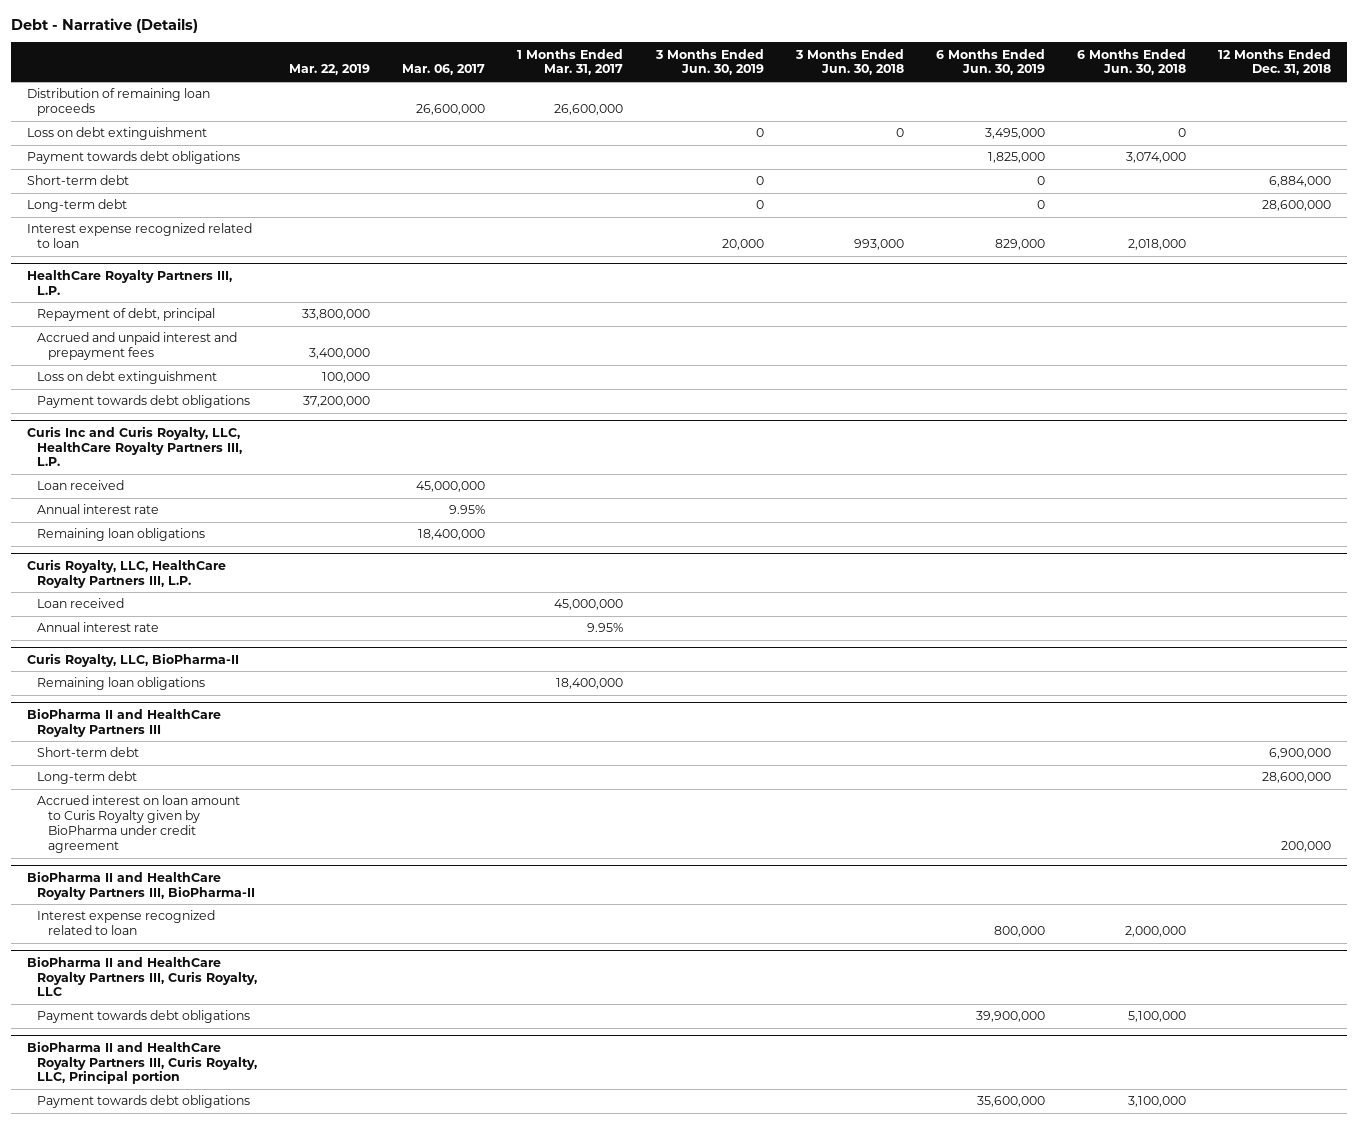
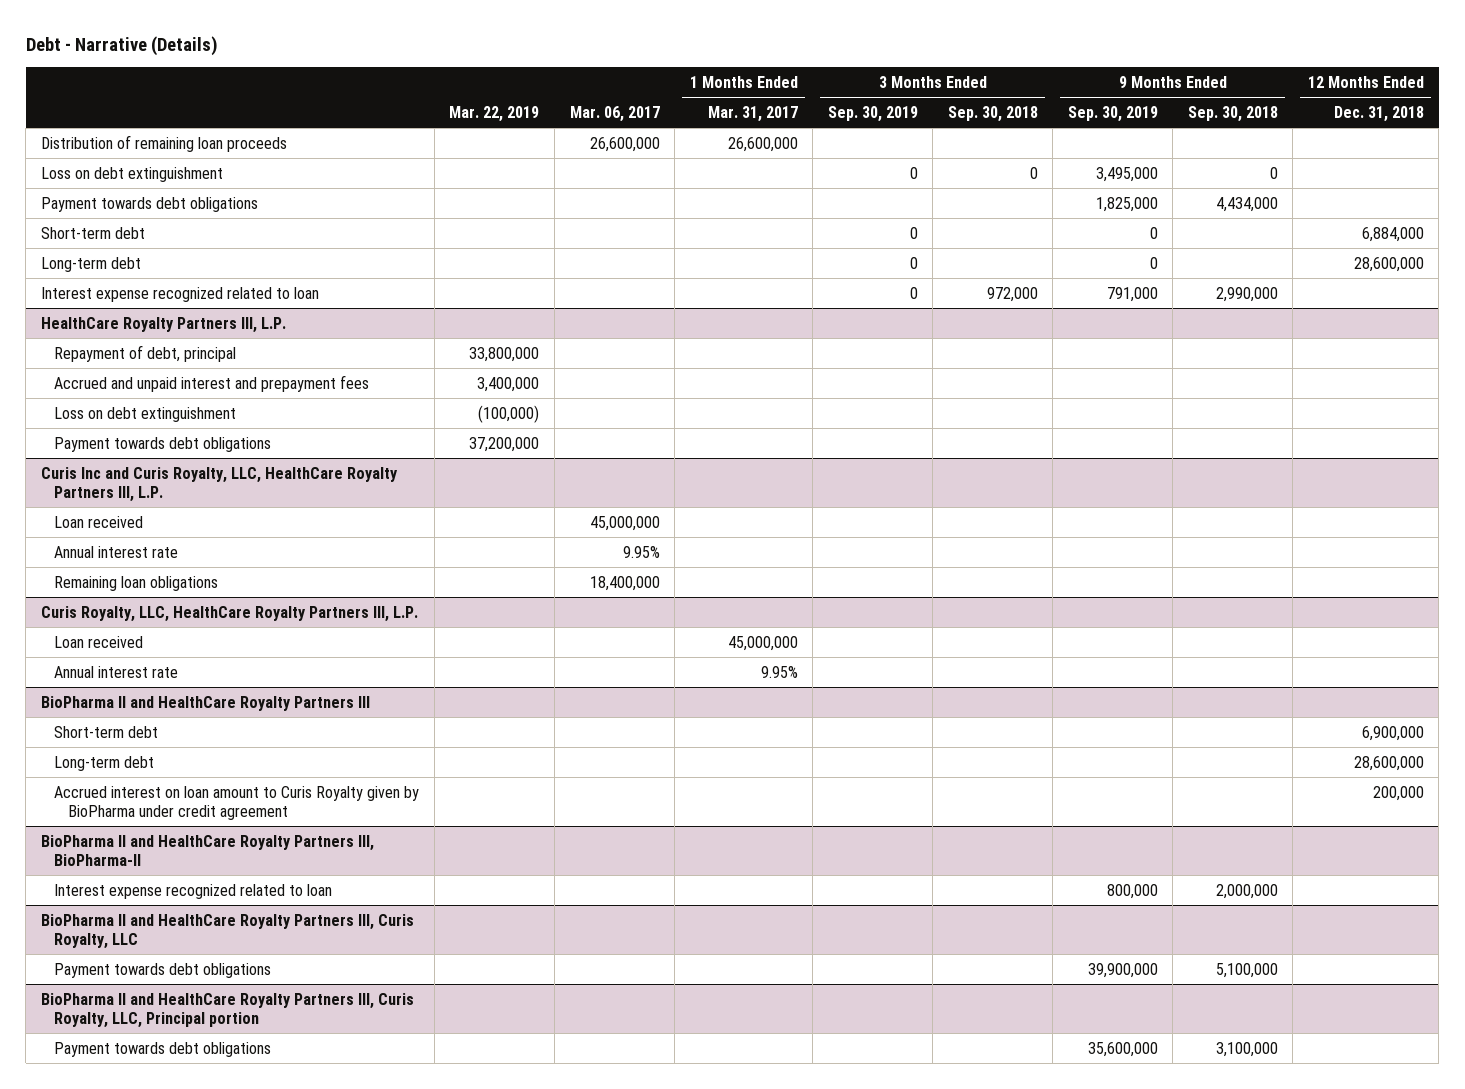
- | Mar. 22, 2019 | Mar. 06, 2017 | 1 Months Ended Mar. 31, 2017 | 3 Months Ended Jun. 30, 2019 | 3 Months Ended Jun. 30, 2018 | 6 Months Ended Jun. 30, 2019 | 6 Months Ended Jun. 30, 2018 | 12 Months Ended Dec. 31, 2018
+ | Mar. 22, 2019 | Mar. 06, 2017 | 1 Months Ended Mar. 31, 2017 | 3 Months Ended Sep. 30, 2019 | 3 Months Ended Sep. 30, 2018 | 9 Months Ended Sep. 30, 2019 | 9 Months Ended Sep. 30, 2018 | 12 Months Ended Dec. 31, 2018
@ HealthCare Royalty Partners III, L.P.
- Loss on debt extinguishment | 100,000 | | | | | | |
+ Loss on debt extinguishment | (100,000) | | | | | | |
- Curis Royalty, LLC, BioPharma-II
- Remaining loan obligations | | | 18,400,000 | | | | |

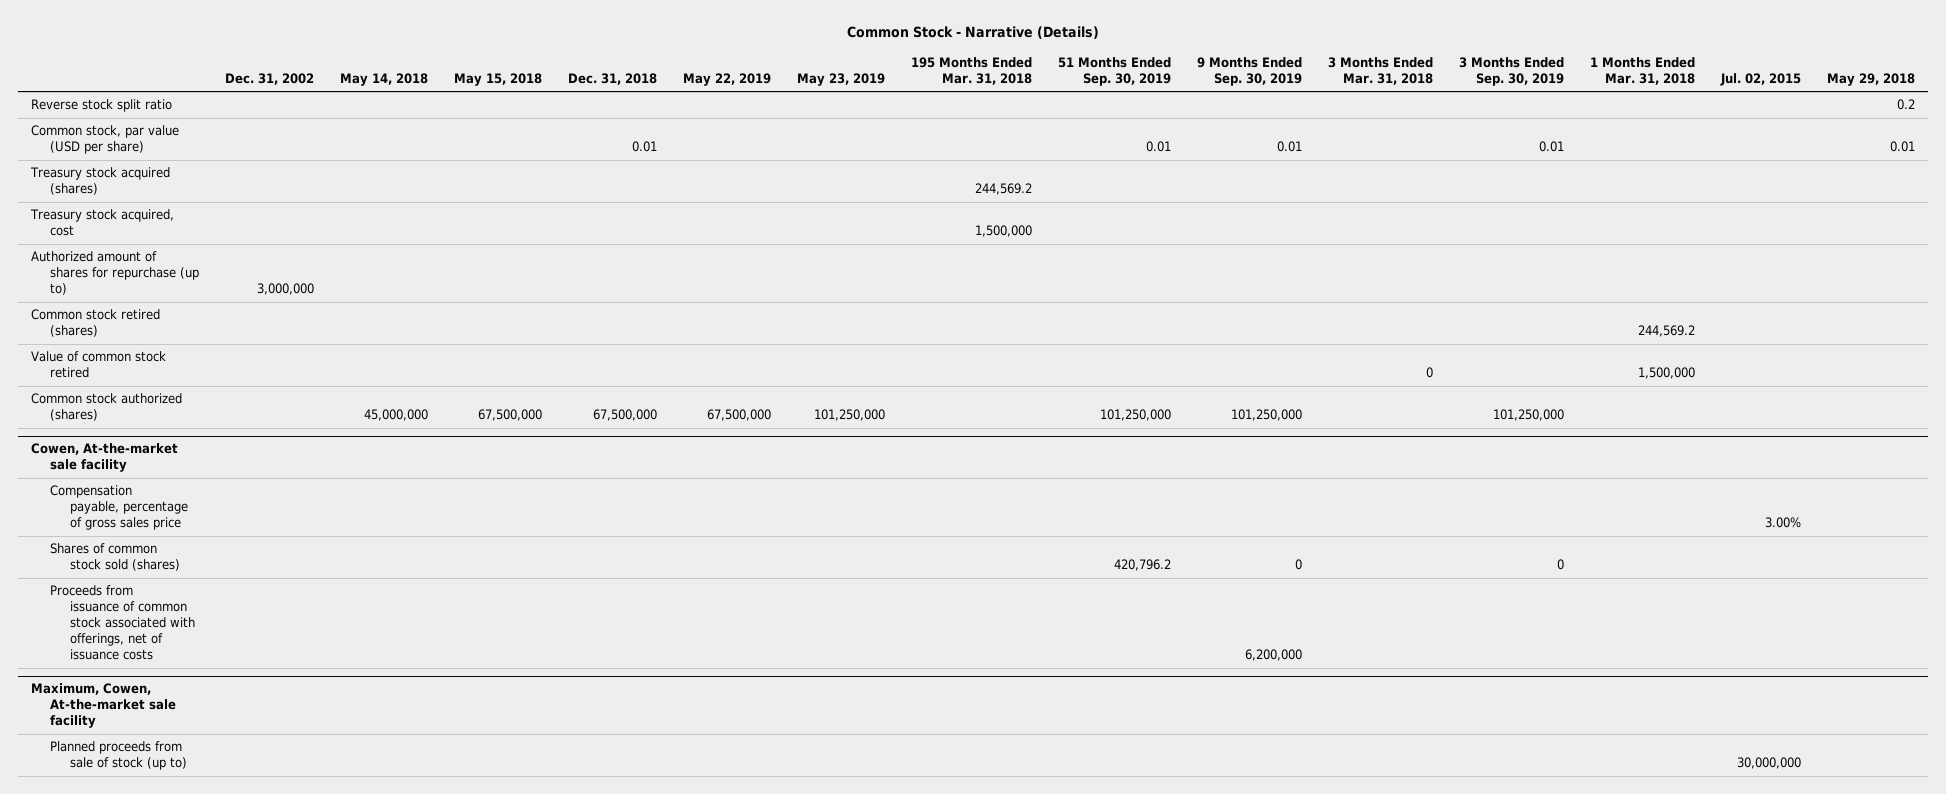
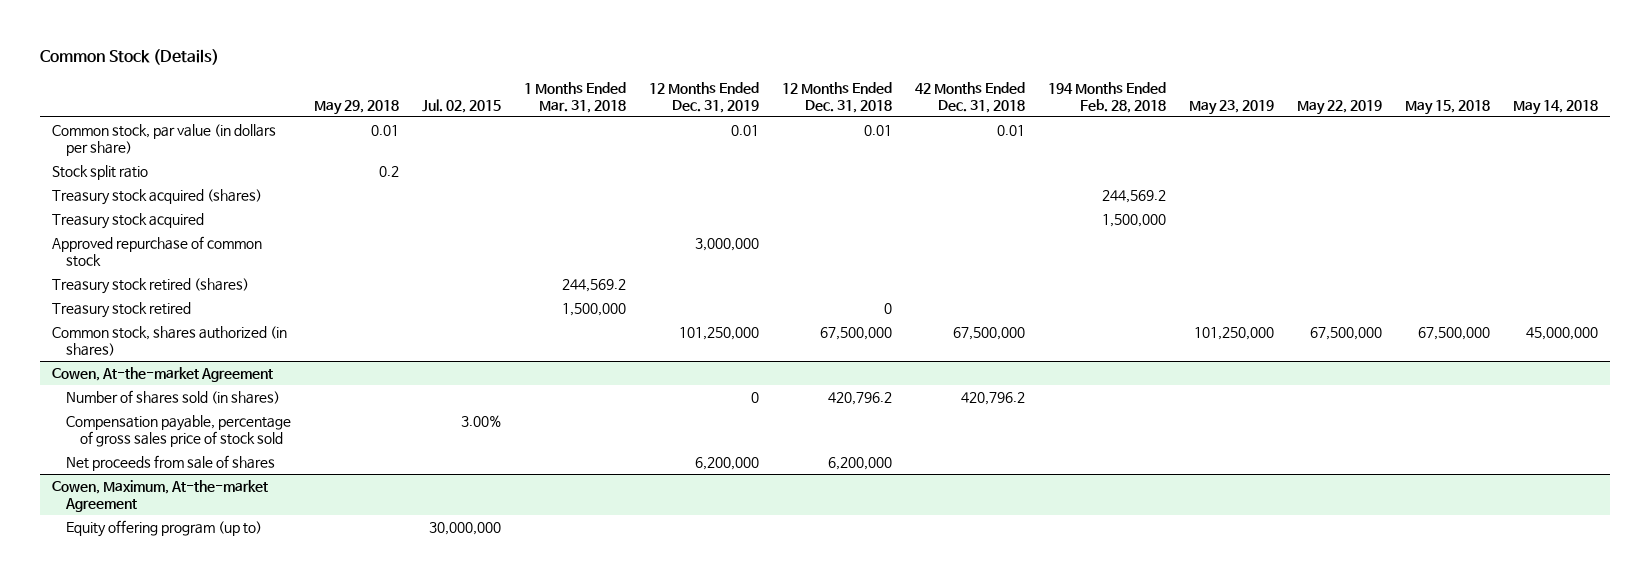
- Common Stock - Narrative (Details)
+ Common Stock (Details)
- | Dec. 31, 2002 | May 14, 2018 | May 15, 2018 | Dec. 31, 2018 | May 22, 2019 | May 23, 2019 | 195 Months Ended Mar. 31, 2018 | 51 Months Ended Sep. 30, 2019 | 9 Months Ended Sep. 30, 2019 | 3 Months Ended Mar. 31, 2018 | 3 Months Ended Sep. 30, 2019 | 1 Months Ended Mar. 31, 2018 | Jul. 02, 2015 | May 29, 2018
+ | May 29, 2018 | Jul. 02, 2015 | 1 Months Ended Mar. 31, 2018 | 12 Months Ended Dec. 31, 2019 | 12 Months Ended Dec. 31, 2018 | 42 Months Ended Dec. 31, 2018 | 194 Months Ended Feb. 28, 2018 | May 23, 2019 | May 22, 2019 | May 15, 2018 | May 14, 2018
- Reverse stock split ratio | | | | | | | | | | | | | | 0.2
- Common stock, par value (USD per share) | | | | 0.01 | | | | 0.01 | 0.01 | | 0.01 | | | 0.01
+ Common stock, par value (in dollars per share) | 0.01 | | | 0.01 | 0.01 | 0.01 | | | | |
+ Stock split ratio | 0.2 | | | | | | | | | |
- Treasury stock acquired, cost | | | | | | | 1,500,000 | | | | | | |
- Authorized amount of shares for repurchase (up to) | 3,000,000 | | | | | | | | | | | | |
- Common stock retired (shares) | | | | | | | | | | | | 244,569.2 | |
- Value of common stock retired | | | | | | | | | | 0 | | 1,500,000 | |
- Common stock authorized (shares) | | 45,000,000 | 67,500,000 | 67,500,000 | 67,500,000 | 101,250,000 | | 101,250,000 | 101,250,000 | | 101,250,000 | | |
- Cowen, At-the-market sale facility
- Compensation payable, percentage of gross sales price | | | | | | | | | | | | | 3.00% |
- Shares of common stock sold (shares) | | | | | | | | 420,796.2 | 0 | | 0 | | |
- Proceeds from issuance of common stock associated with offerings, net of issuance costs | | | | | | | | | 6,200,000 | | | | |
- Maximum, Cowen, At-the-market sale facility
- Planned proceeds from sale of stock (up to) | | | | | | | | | | | | | 30,000,000 |
+ Treasury stock acquired | | | | | | | 1,500,000 | | | |
+ Approved repurchase of common stock | | | | 3,000,000 | | | | | | |
+ Treasury stock retired (shares) | | | 244,569.2 | | | | | | | |
+ Treasury stock retired | | | 1,500,000 | | 0 | | | | | |
+ Common stock, shares authorized (in shares) | | | | 101,250,000 | 67,500,000 | 67,500,000 | | 101,250,000 | 67,500,000 | 67,500,000 | 45,000,000
+ Cowen, At-the-market Agreement
+ Number of shares sold (in shares) | | | | 0 | 420,796.2 | 420,796.2 | | | | |
+ Compensation payable, percentage of gross sales price of stock sold | | 3.00% | | | | | | | | |
+ Net proceeds from sale of shares | | | | 6,200,000 | 6,200,000 | | | | | |
+ Cowen, Maximum, At-the-market Agreement
+ Equity offering program (up to) | | 30,000,000 | | | | | | | | |

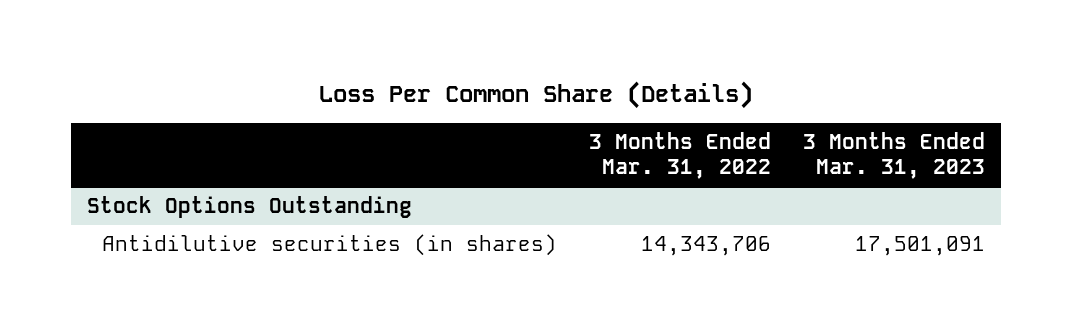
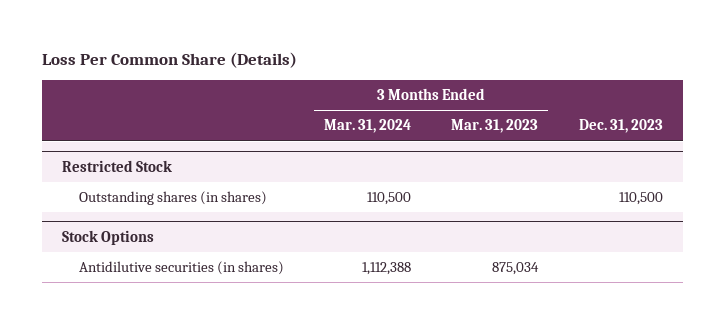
- | 3 Months Ended Mar. 31, 2022 | 3 Months Ended Mar. 31, 2023
+ | 3 Months Ended Mar. 31, 2024 | 3 Months Ended Mar. 31, 2023 | Dec. 31, 2023
- Stock Options Outstanding
- Antidilutive securities (in shares) | 14,343,706 | 17,501,091
+ Restricted Stock
+ Outstanding shares (in shares) | 110,500 | | 110,500
+ Stock Options
+ Antidilutive securities (in shares) | 1,112,388 | 875,034 |

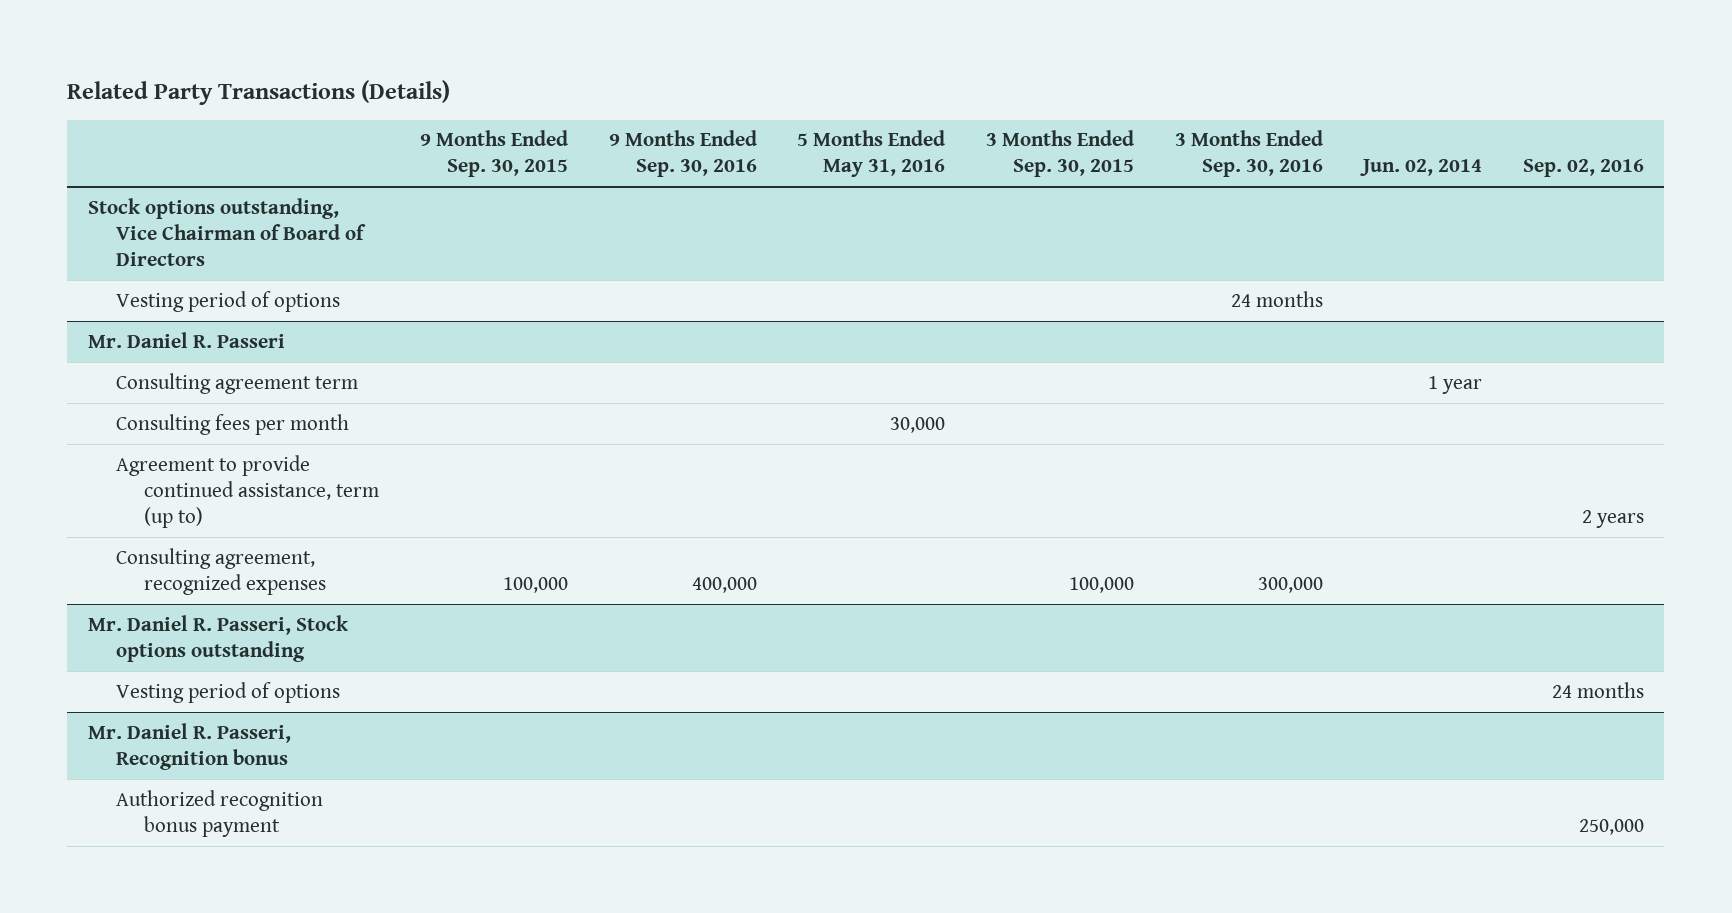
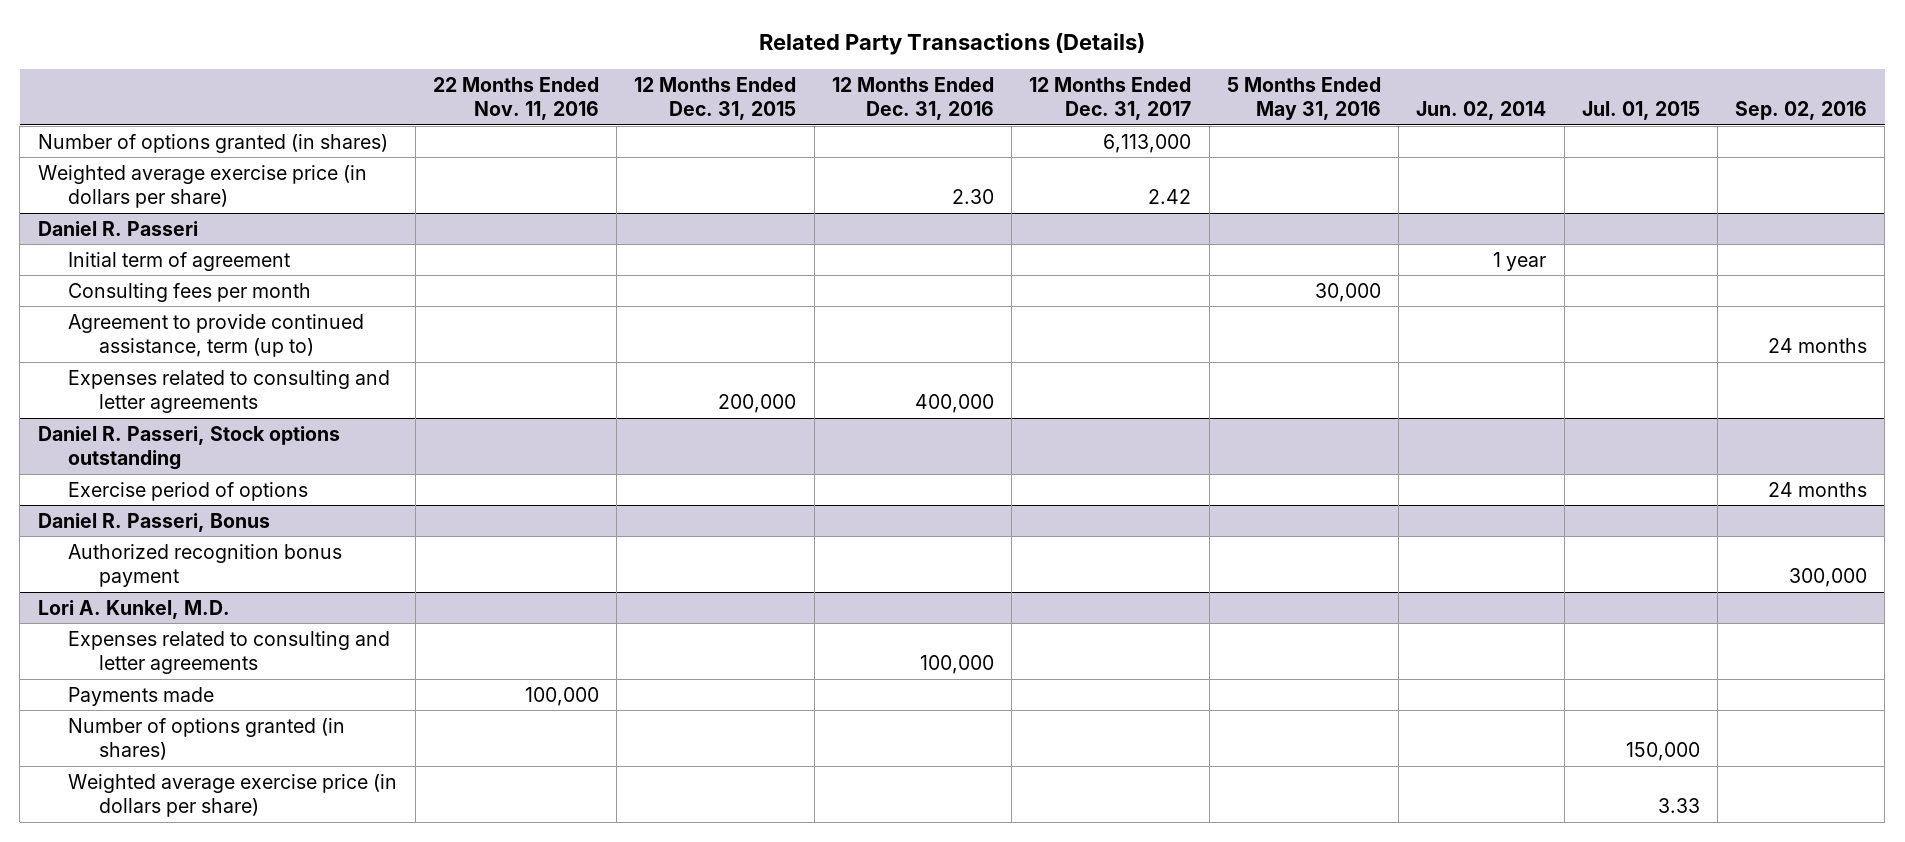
- | 9 Months Ended Sep. 30, 2015 | 9 Months Ended Sep. 30, 2016 | 5 Months Ended May 31, 2016 | 3 Months Ended Sep. 30, 2015 | 3 Months Ended Sep. 30, 2016 | Jun. 02, 2014 | Sep. 02, 2016
+ | 22 Months Ended Nov. 11, 2016 | 12 Months Ended Dec. 31, 2015 | 12 Months Ended Dec. 31, 2016 | 12 Months Ended Dec. 31, 2017 | 5 Months Ended May 31, 2016 | Jun. 02, 2014 | Jul. 01, 2015 | Sep. 02, 2016
- Stock options outstanding, Vice Chairman of Board of Directors
- Vesting period of options | | | | | 24 months | |
- Mr. Daniel R. Passeri
- Consulting agreement term | | | | | | 1 year |
+ Number of options granted (in shares) | | | | 6,113,000 | | | |
+ Weighted average exercise price (in dollars per share) | | | 2.30 | 2.42 | | | |
+ Daniel R. Passeri
+ Initial term of agreement | | | | | | 1 year | |
- Agreement to provide continued assistance, term (up to) | | | | | | | 2 years
- Consulting agreement, recognized expenses | 100,000 | 400,000 | | 100,000 | 300,000 | |
- Mr. Daniel R. Passeri, Stock options outstanding
- Vesting period of options | | | | | | | 24 months
- Mr. Daniel R. Passeri, Recognition bonus
- Authorized recognition bonus payment | | | | | | | 250,000
+ Agreement to provide continued assistance, term (up to) | | | | | | | | 24 months
+ Expenses related to consulting and letter agreements | | 200,000 | 400,000 | | | | |
+ Daniel R. Passeri, Stock options outstanding
+ Exercise period of options | | | | | | | | 24 months
+ Daniel R. Passeri, Bonus
+ Authorized recognition bonus payment | | | | | | | | 300,000
+ Lori A. Kunkel, M.D.
+ Expenses related to consulting and letter agreements | | | 100,000 | | | | |
+ Payments made | 100,000 | | | | | | |
+ Number of options granted (in shares) | | | | | | | 150,000 |
+ Weighted average exercise price (in dollars per share) | | | | | | | 3.33 |

